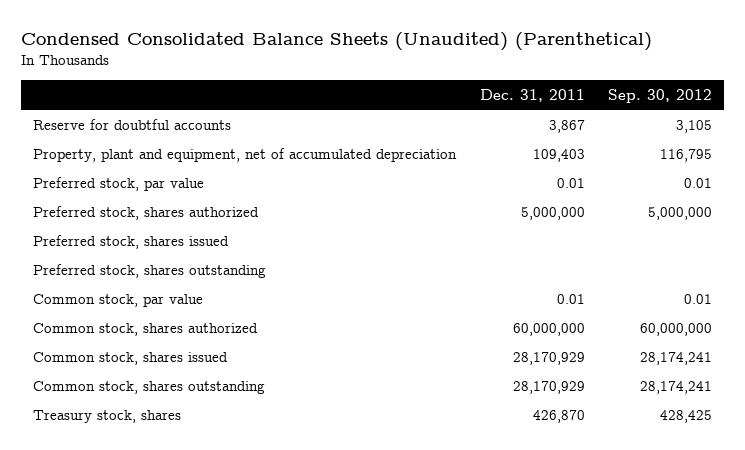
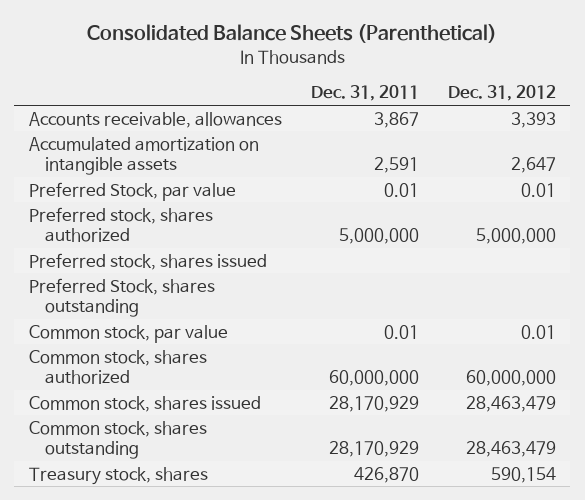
- Condensed Consolidated Balance Sheets (Unaudited) (Parenthetical)
+ Consolidated Balance Sheets (Parenthetical)
- | Dec. 31, 2011 | Sep. 30, 2012
+ | Dec. 31, 2011 | Dec. 31, 2012
- Reserve for doubtful accounts | 3,867 | 3,105
- Property, plant and equipment, net of accumulated depreciation | 109,403 | 116,795
- Preferred stock, par value | 0.01 | 0.01
+ Accounts receivable, allowances | 3,867 | 3,393
+ Accumulated amortization on intangible assets | 2,591 | 2,647
+ Preferred Stock, par value | 0.01 | 0.01
- Preferred stock, shares outstanding
+ Preferred Stock, shares outstanding

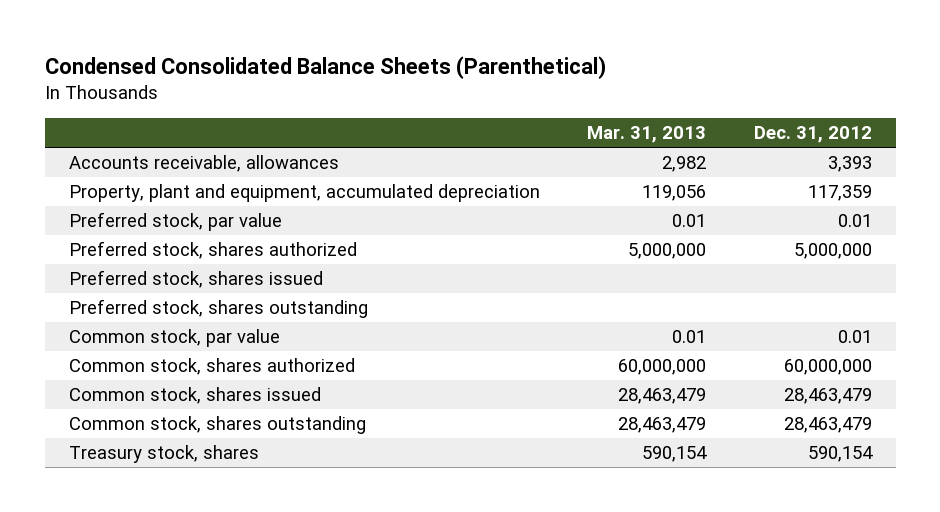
- Consolidated Balance Sheets (Parenthetical)
+ Condensed Consolidated Balance Sheets (Parenthetical)
- | Dec. 31, 2011 | Dec. 31, 2012
+ | Mar. 31, 2013 | Dec. 31, 2012
- Accumulated amortization on intangible assets | 2,591 | 2,647
- Preferred Stock, par value | 0.01 | 0.01
+ Property, plant and equipment, accumulated depreciation | 119,056 | 117,359
+ Preferred stock, par value | 0.01 | 0.01
- Preferred Stock, shares outstanding
+ Preferred stock, shares outstanding

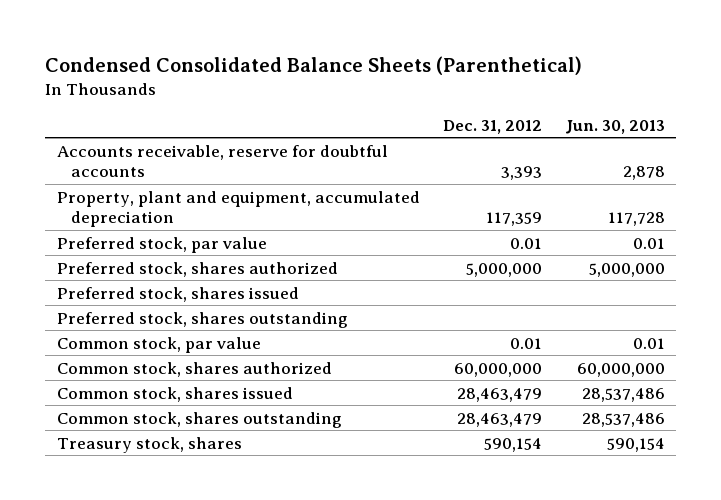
- | Mar. 31, 2013 | Dec. 31, 2012
+ | Dec. 31, 2012 | Jun. 30, 2013
- Accounts receivable, allowances | 2,982 | 3,393
+ Accounts receivable, reserve for doubtful accounts | 3,393 | 2,878

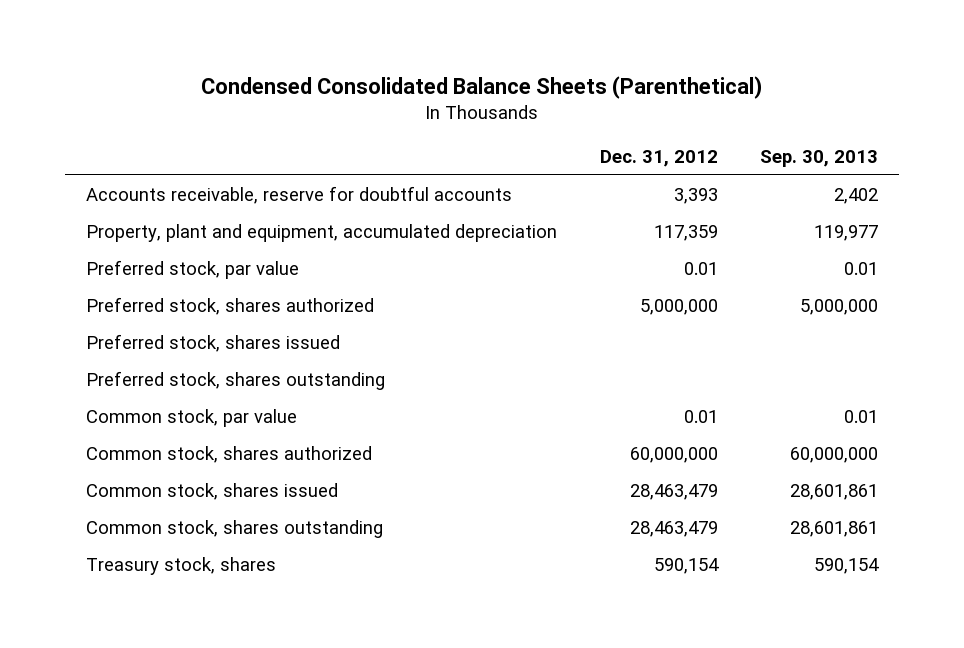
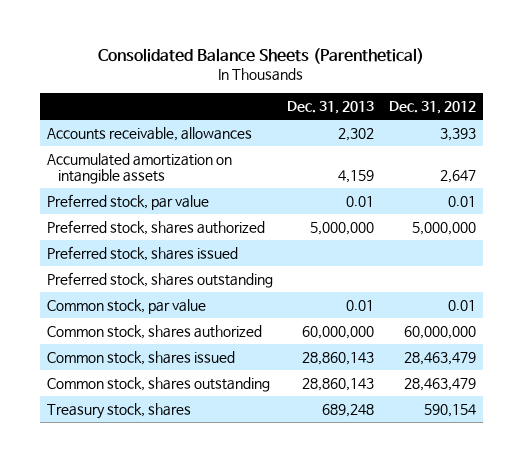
- Condensed Consolidated Balance Sheets (Parenthetical)
+ Consolidated Balance Sheets (Parenthetical)
- | Dec. 31, 2012 | Sep. 30, 2013
+ | Dec. 31, 2013 | Dec. 31, 2012
- Accounts receivable, reserve for doubtful accounts | 3,393 | 2,402
- Property, plant and equipment, accumulated depreciation | 117,359 | 119,977
+ Accounts receivable, allowances | 2,302 | 3,393
+ Accumulated amortization on intangible assets | 4,159 | 2,647

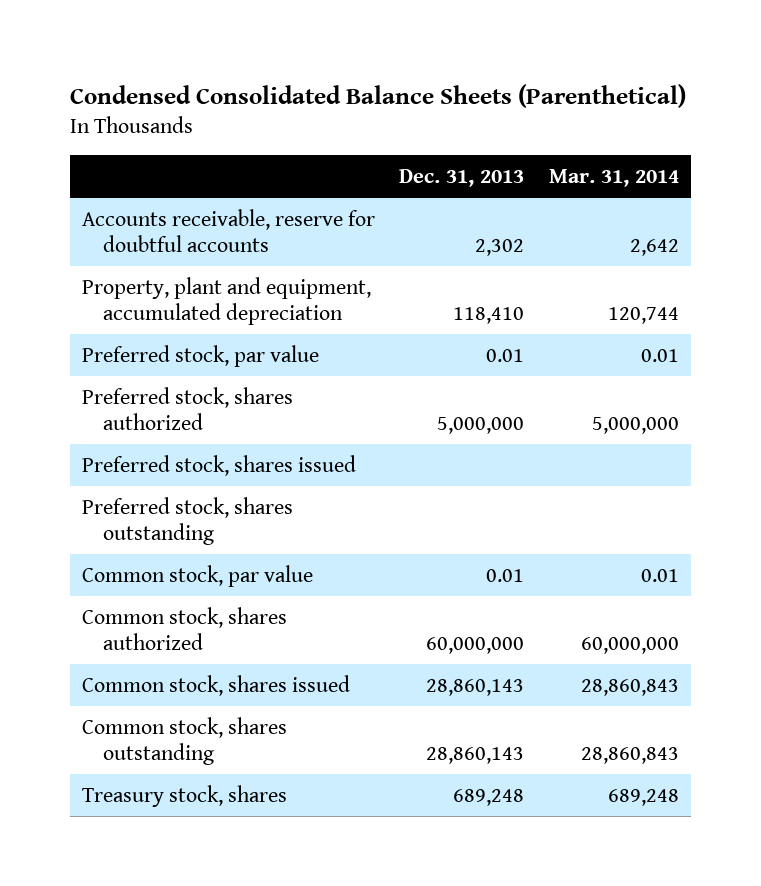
- Consolidated Balance Sheets (Parenthetical)
+ Condensed Consolidated Balance Sheets (Parenthetical)
- | Dec. 31, 2013 | Dec. 31, 2012
+ | Dec. 31, 2013 | Mar. 31, 2014
- Accounts receivable, allowances | 2,302 | 3,393
- Accumulated amortization on intangible assets | 4,159 | 2,647
+ Accounts receivable, reserve for doubtful accounts | 2,302 | 2,642
+ Property, plant and equipment, accumulated depreciation | 118,410 | 120,744

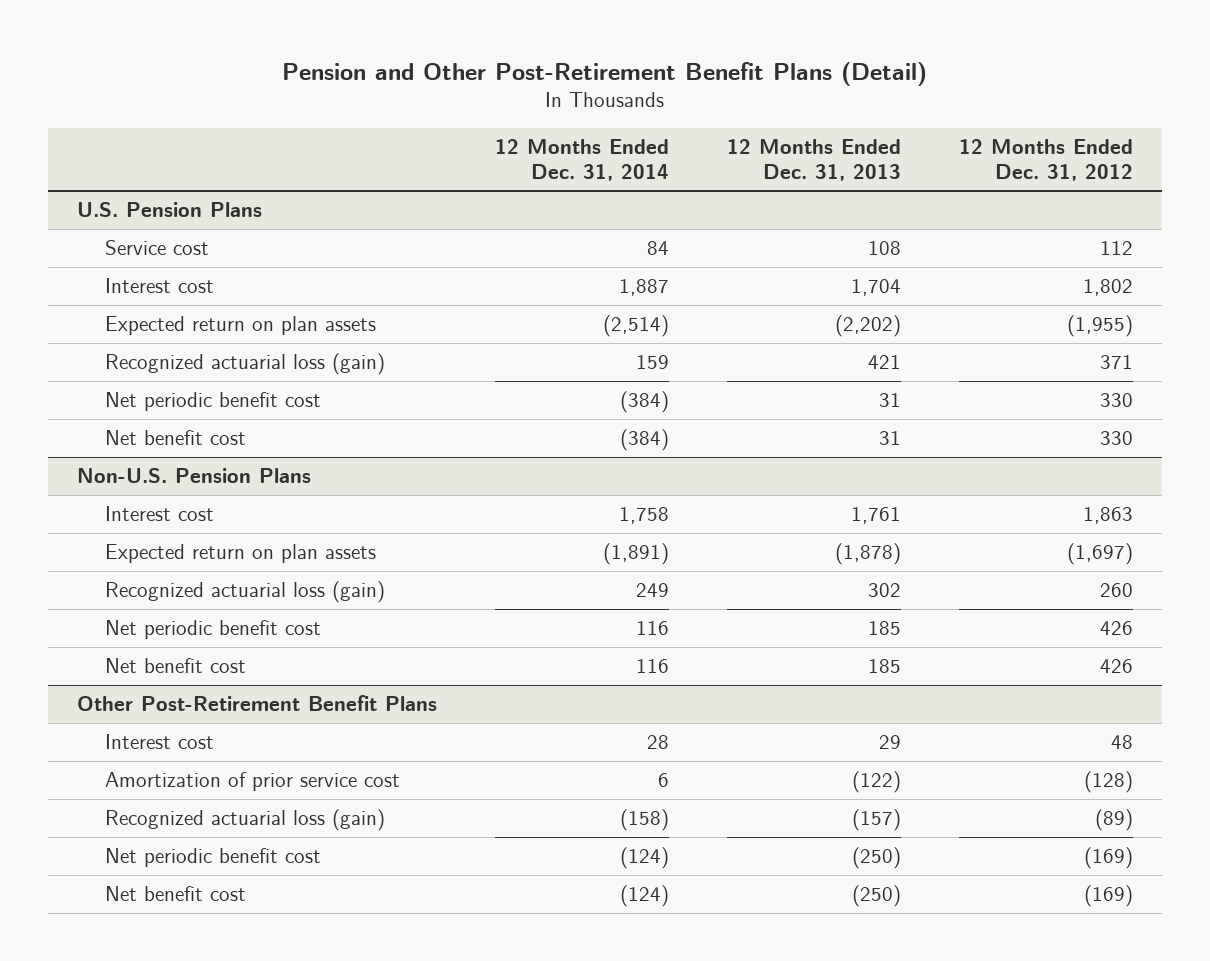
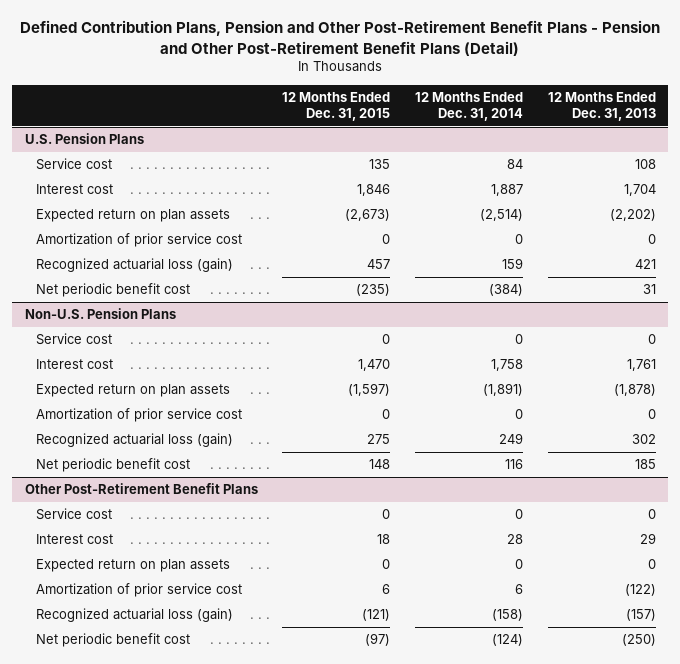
- Pension and Other Post-Retirement Benefit Plans (Detail)
+ Defined Contribution Plans, Pension and Other Post-Retirement Benefit Plans - Pension and Other Post-Retirement Benefit Plans (Detail)
- | 12 Months Ended Dec. 31, 2014 | 12 Months Ended Dec. 31, 2013 | 12 Months Ended Dec. 31, 2012
+ | 12 Months Ended Dec. 31, 2015 | 12 Months Ended Dec. 31, 2014 | 12 Months Ended Dec. 31, 2013
@ U.S. Pension Plans
+ Amortization of prior service cost | 0 | 0 | 0
- Net benefit cost | (384) | 31 | 330
@ Non-U.S. Pension Plans
+ Service cost | 0 | 0 | 0
+ Amortization of prior service cost | 0 | 0 | 0
- Net benefit cost | 116 | 185 | 426
@ Other Post-Retirement Benefit Plans
+ Service cost | 0 | 0 | 0
+ Expected return on plan assets | 0 | 0 | 0
- Net benefit cost | (124) | (250) | (169)

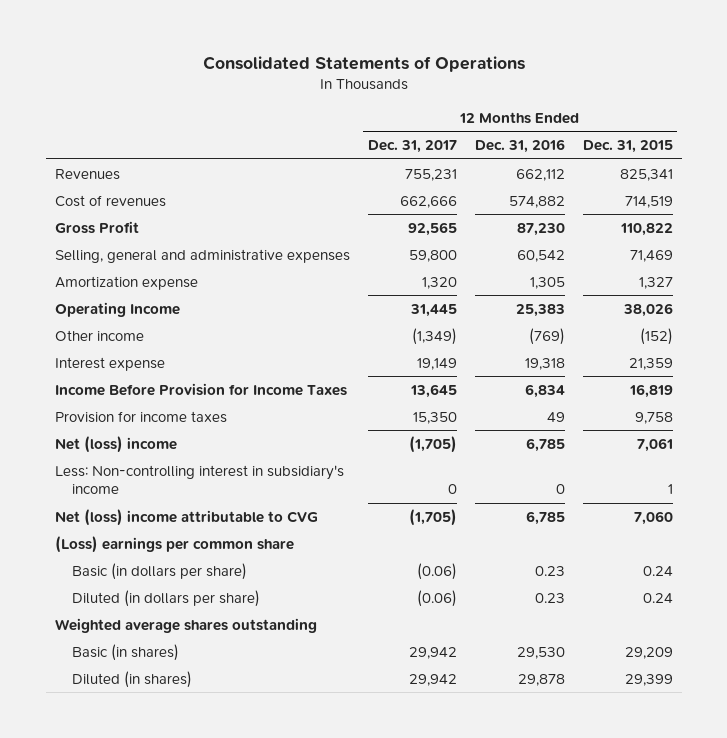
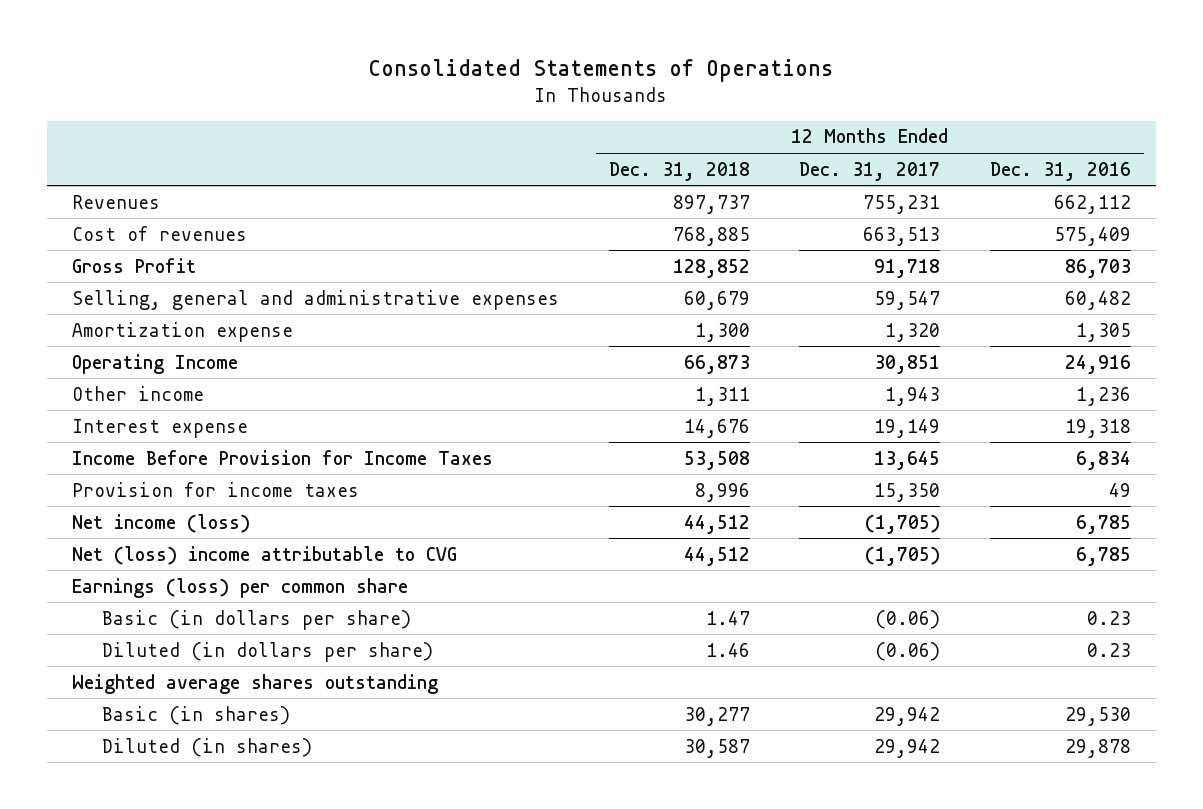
- | 12 Months Ended Dec. 31, 2017 | 12 Months Ended Dec. 31, 2016 | 12 Months Ended Dec. 31, 2015
+ | 12 Months Ended Dec. 31, 2018 | 12 Months Ended Dec. 31, 2017 | 12 Months Ended Dec. 31, 2016
- Cost of revenues | 662,666 | 574,882 | 714,519
- Gross Profit | 92,565 | 87,230 | 110,822
- Selling, general and administrative expenses | 59,800 | 60,542 | 71,469
+ Cost of revenues | 768,885 | 663,513 | 575,409
+ Gross Profit | 128,852 | 91,718 | 86,703
+ Selling, general and administrative expenses | 60,679 | 59,547 | 60,482
- Operating Income | 31,445 | 25,383 | 38,026
- Other income | (1,349) | (769) | (152)
+ Operating Income | 66,873 | 30,851 | 24,916
+ Other income | 1,311 | 1,943 | 1,236
- Net (loss) income | (1,705) | 6,785 | 7,061
- Less: Non-controlling interest in subsidiary's income | 0 | 0 | 1
+ Net income (loss) | 44,512 | (1,705) | 6,785
- (Loss) earnings per common share
+ Earnings (loss) per common share

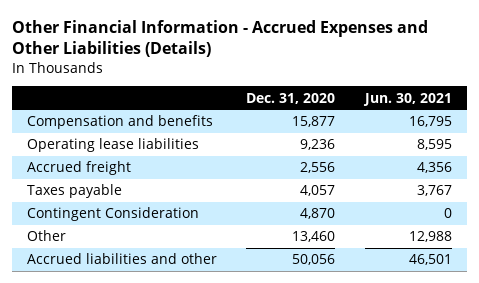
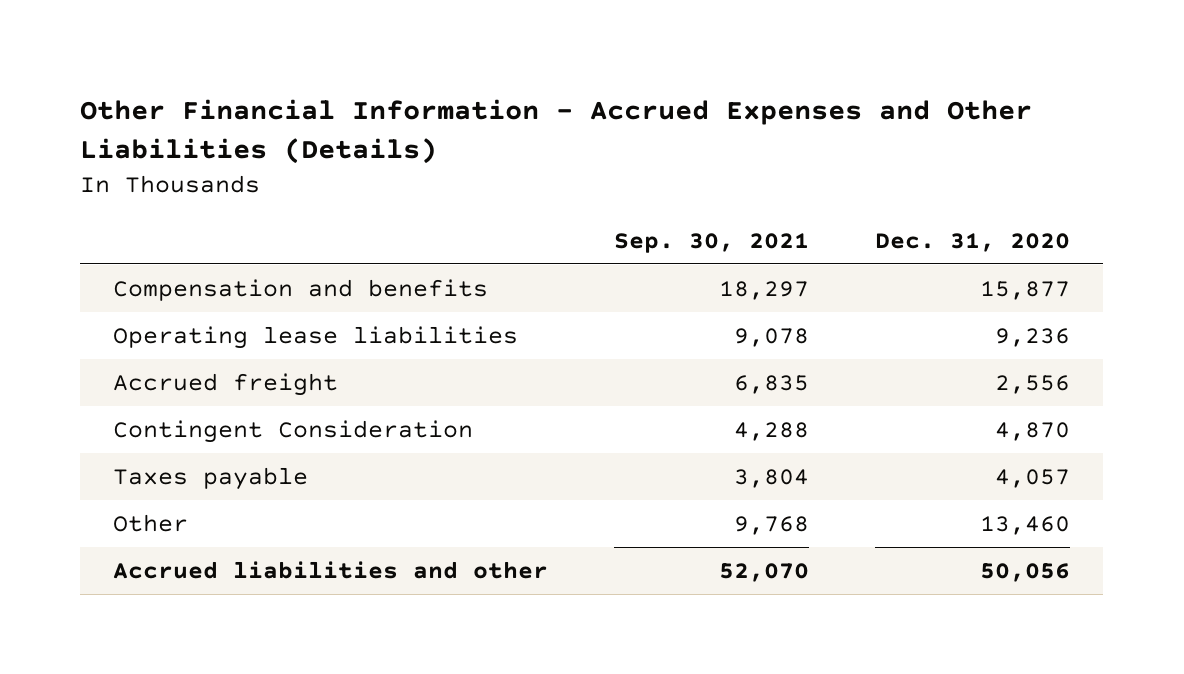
- | Dec. 31, 2020 | Jun. 30, 2021
+ | Sep. 30, 2021 | Dec. 31, 2020
moved down: Taxes payable | 3,804 | 4,057

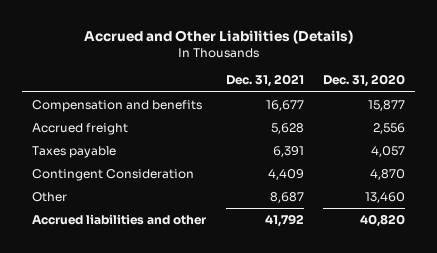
- Other Financial Information - Accrued Expenses and Other Liabilities (Details)
+ Accrued and Other Liabilities (Details)
- | Sep. 30, 2021 | Dec. 31, 2020
+ | Dec. 31, 2021 | Dec. 31, 2020
- Operating lease liabilities | 9,078 | 9,236
moved down: Contingent Consideration | 4,409 | 4,870
- Accrued liabilities and other | 52,070 | 50,056
+ Accrued liabilities and other | 41,792 | 40,820

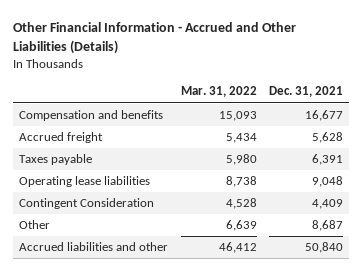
- Accrued and Other Liabilities (Details)
+ Other Financial Information - Accrued and Other Liabilities (Details)
- | Dec. 31, 2021 | Dec. 31, 2020
+ | Mar. 31, 2022 | Dec. 31, 2021
+ Operating lease liabilities | 8,738 | 9,048
- Accrued liabilities and other | 41,792 | 40,820
+ Accrued liabilities and other | 46,412 | 50,840

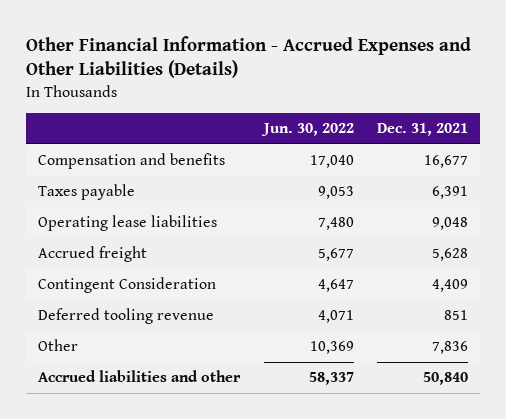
- Other Financial Information - Accrued and Other Liabilities (Details)
+ Other Financial Information - Accrued Expenses and Other Liabilities (Details)
- | Mar. 31, 2022 | Dec. 31, 2021
+ | Jun. 30, 2022 | Dec. 31, 2021
moved down: Accrued freight | 5,677 | 5,628
- Other | 6,639 | 8,687
+ Deferred tooling revenue | 4,071 | 851
+ Other | 10,369 | 7,836

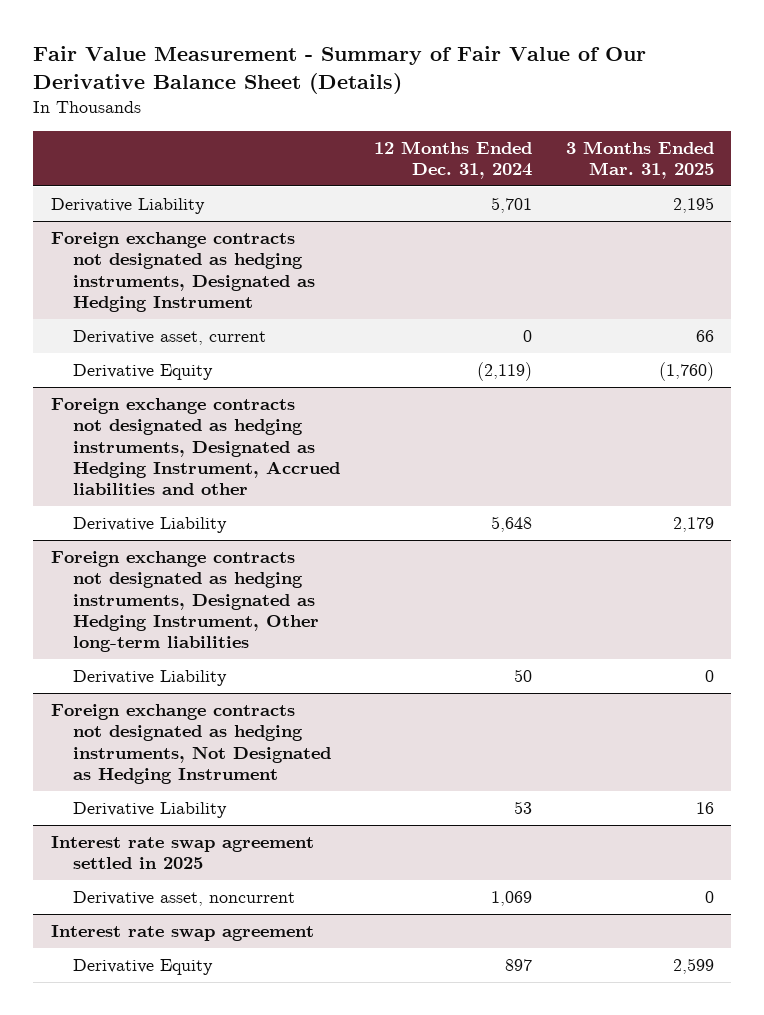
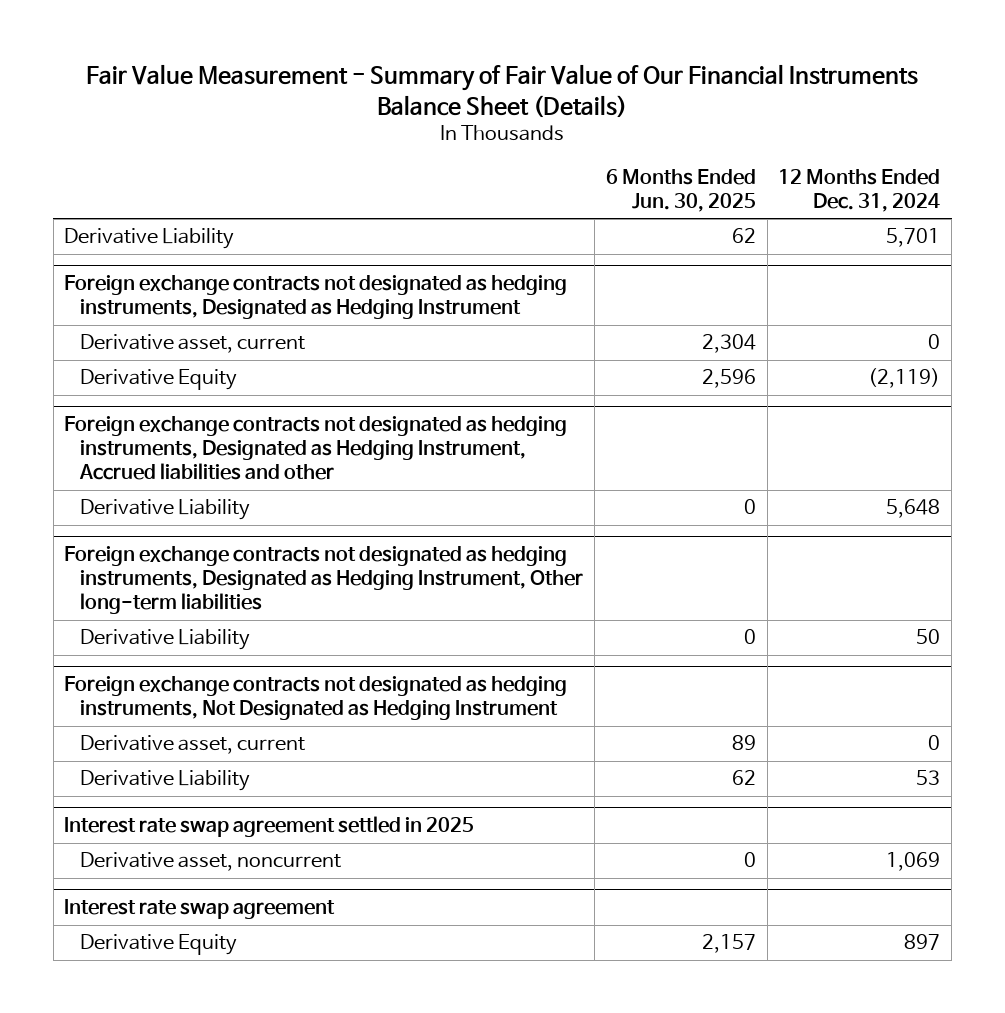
- Fair Value Measurement - Summary of Fair Value of Our Derivative Balance Sheet (Details)
+ Fair Value Measurement - Summary of Fair Value of Our Financial Instruments Balance Sheet (Details)
- | 12 Months Ended Dec. 31, 2024 | 3 Months Ended Mar. 31, 2025
+ | 6 Months Ended Jun. 30, 2025 | 12 Months Ended Dec. 31, 2024
@ Foreign exchange contracts not designated as hedging instruments, Not Designated as Hedging Instrument
+ Derivative asset, current | 89 | 0

